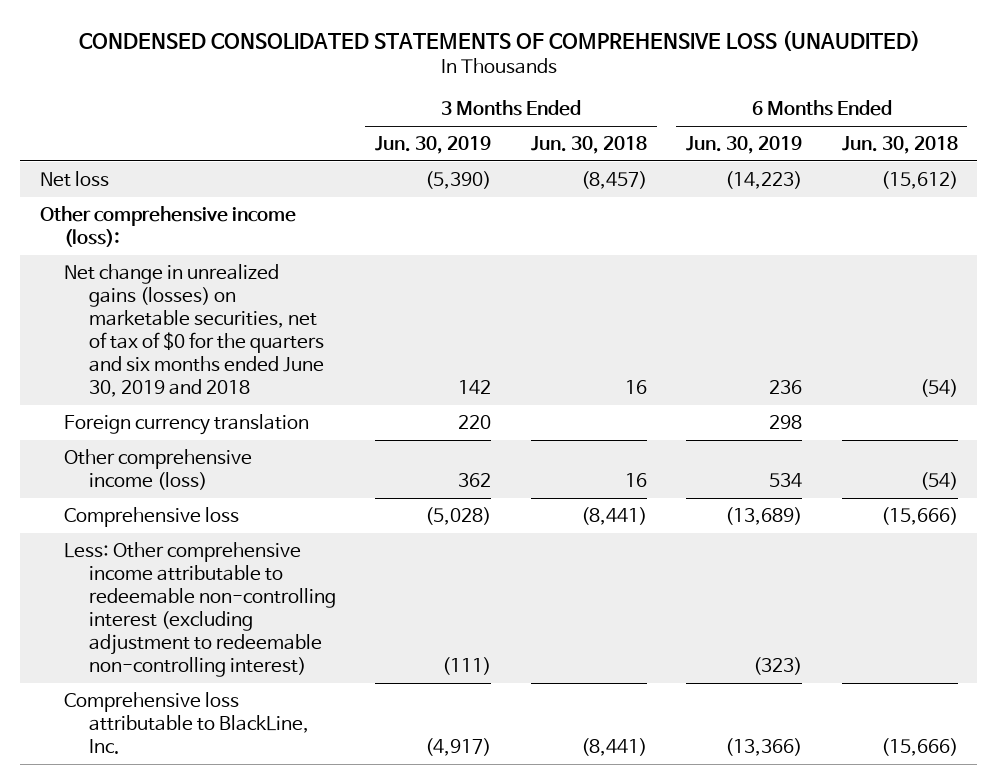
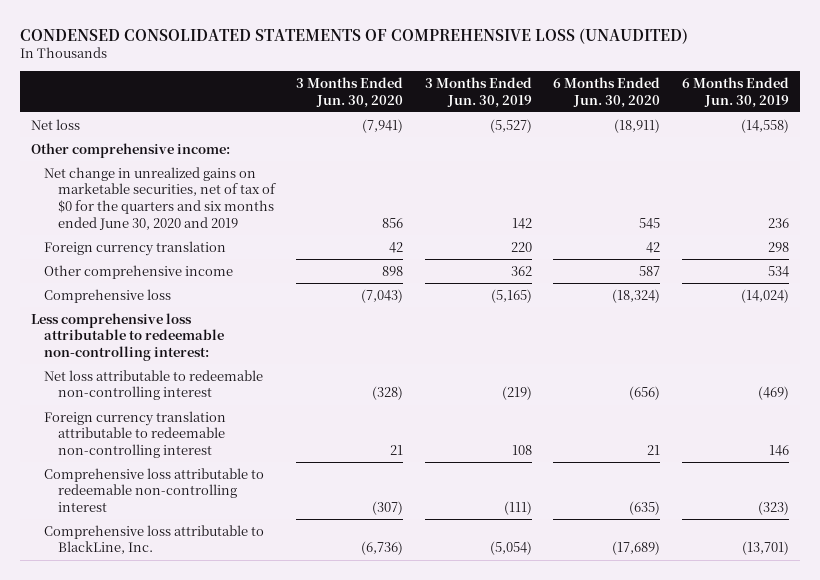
- | 3 Months Ended Jun. 30, 2019 | 3 Months Ended Jun. 30, 2018 | 6 Months Ended Jun. 30, 2019 | 6 Months Ended Jun. 30, 2018
+ | 3 Months Ended Jun. 30, 2020 | 3 Months Ended Jun. 30, 2019 | 6 Months Ended Jun. 30, 2020 | 6 Months Ended Jun. 30, 2019
- Net loss | (5,390) | (8,457) | (14,223) | (15,612)
- Other comprehensive income (loss):
- Net change in unrealized gains (losses) on marketable securities, net of tax of $0 for the quarters and six months ended June 30, 2019 and 2018 | 142 | 16 | 236 | (54)
+ Net loss | (7,941) | (5,527) | (18,911) | (14,558)
+ Other comprehensive income:
+ Net change in unrealized gains on marketable securities, net of tax of $0 for the quarters and six months ended June 30, 2020 and 2019 | 856 | 142 | 545 | 236
- Other comprehensive income (loss) | 362 | 16 | 534 | (54)
- Comprehensive loss | (5,028) | (8,441) | (13,689) | (15,666)
- Less: Other comprehensive income attributable to redeemable non-controlling interest (excluding adjustment to redeemable non-controlling interest) | (111) | | (323) |
- Comprehensive loss attributable to BlackLine, Inc. | (4,917) | (8,441) | (13,366) | (15,666)
+ Other comprehensive income | 898 | 362 | 587 | 534
+ Comprehensive loss | (7,043) | (5,165) | (18,324) | (14,024)
+ Less comprehensive loss attributable to redeemable non-controlling interest:
+ Net loss attributable to redeemable non-controlling interest | (328) | (219) | (656) | (469)
+ Foreign currency translation attributable to redeemable non-controlling interest | 21 | 108 | 21 | 146
+ Comprehensive loss attributable to redeemable non-controlling interest | (307) | (111) | (635) | (323)
+ Comprehensive loss attributable to BlackLine, Inc. | (6,736) | (5,054) | (17,689) | (13,701)

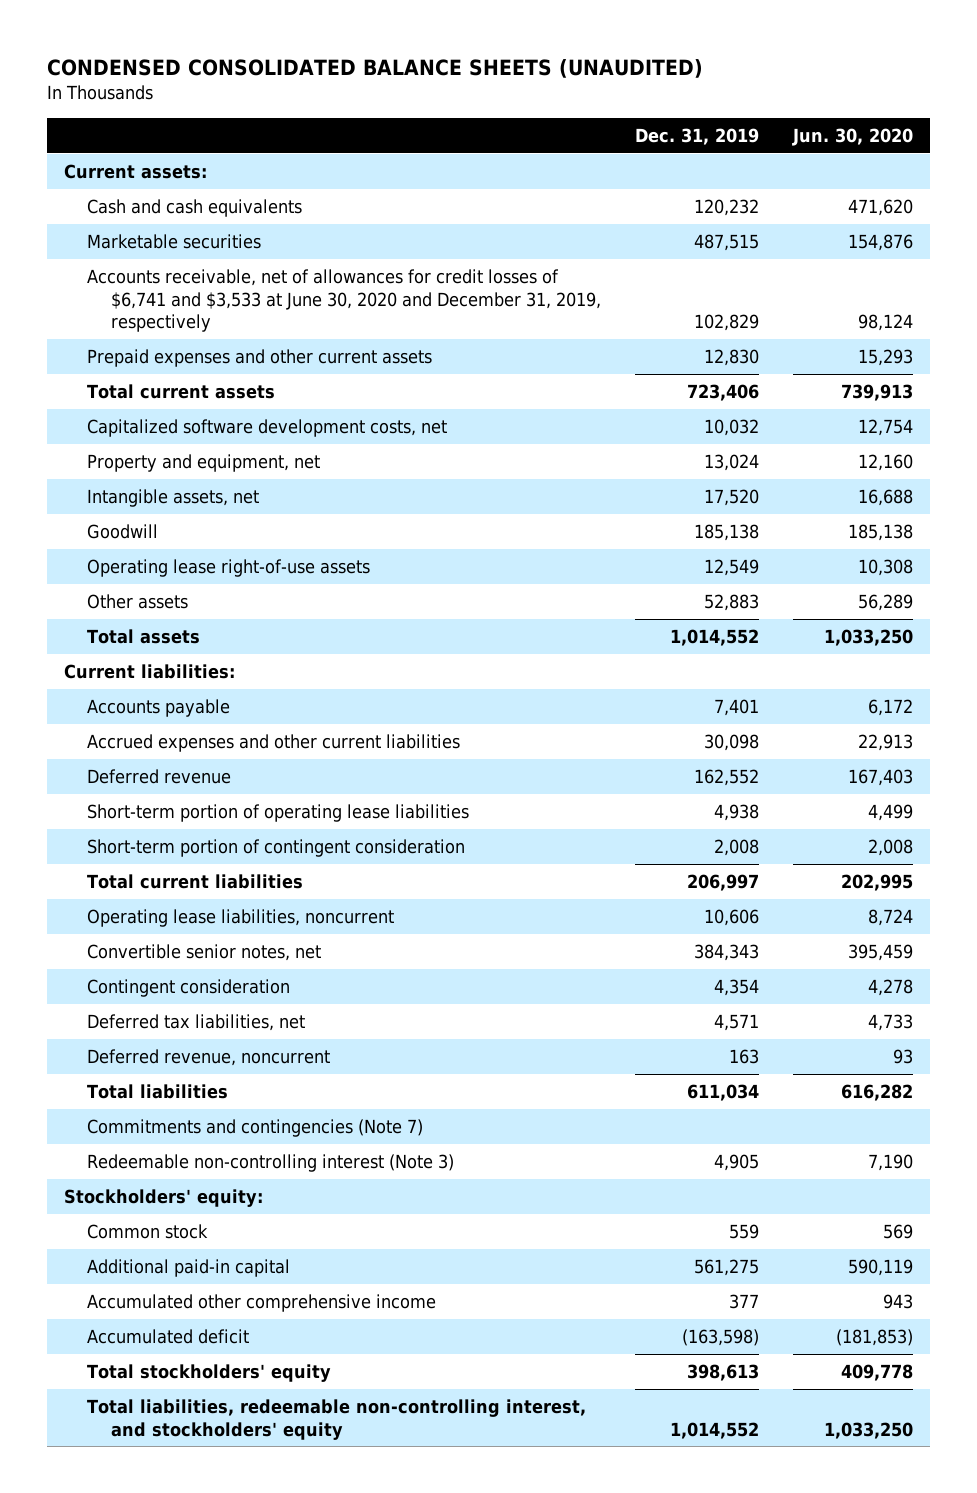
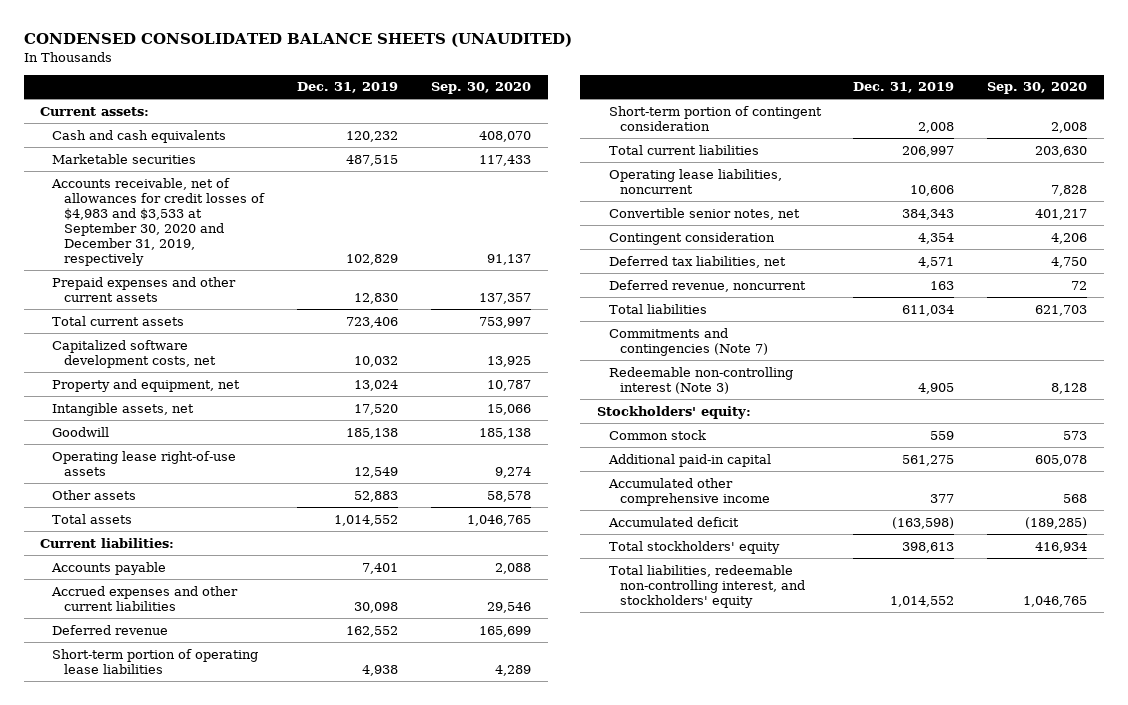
- | Dec. 31, 2019 | Jun. 30, 2020
+ | Dec. 31, 2019 | Sep. 30, 2020
- Accounts receivable, net of allowances for credit losses of $6,741 and $3,533 at June 30, 2020 and December 31, 2019, respectively | 102,829 | 98,124
+ Accounts receivable, net of allowances for credit losses of $4,983 and $3,533 at September 30, 2020 and December 31, 2019, respectively | 102,829 | 91,137

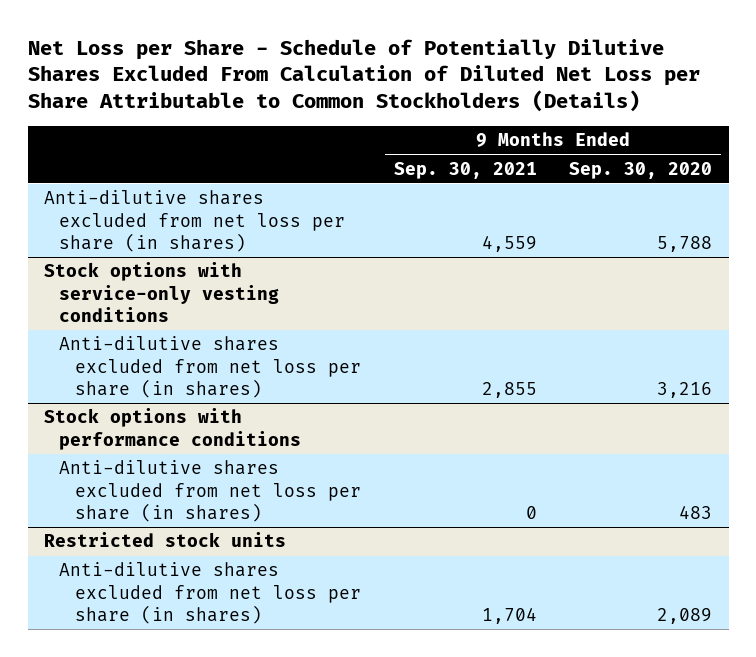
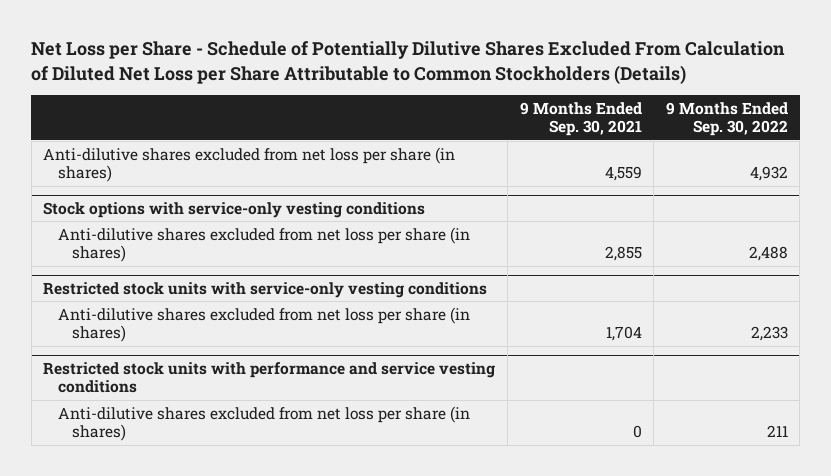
- | 9 Months Ended Sep. 30, 2021 | 9 Months Ended Sep. 30, 2020
+ | 9 Months Ended Sep. 30, 2021 | 9 Months Ended Sep. 30, 2022
- Stock options with performance conditions
- Anti-dilutive shares excluded from net loss per share (in shares) | 0 | 483
- Restricted stock units
+ Restricted stock units with service-only vesting conditions
+ Restricted stock units with performance and service vesting conditions
+ Anti-dilutive shares excluded from net loss per share (in shares) | 0 | 211

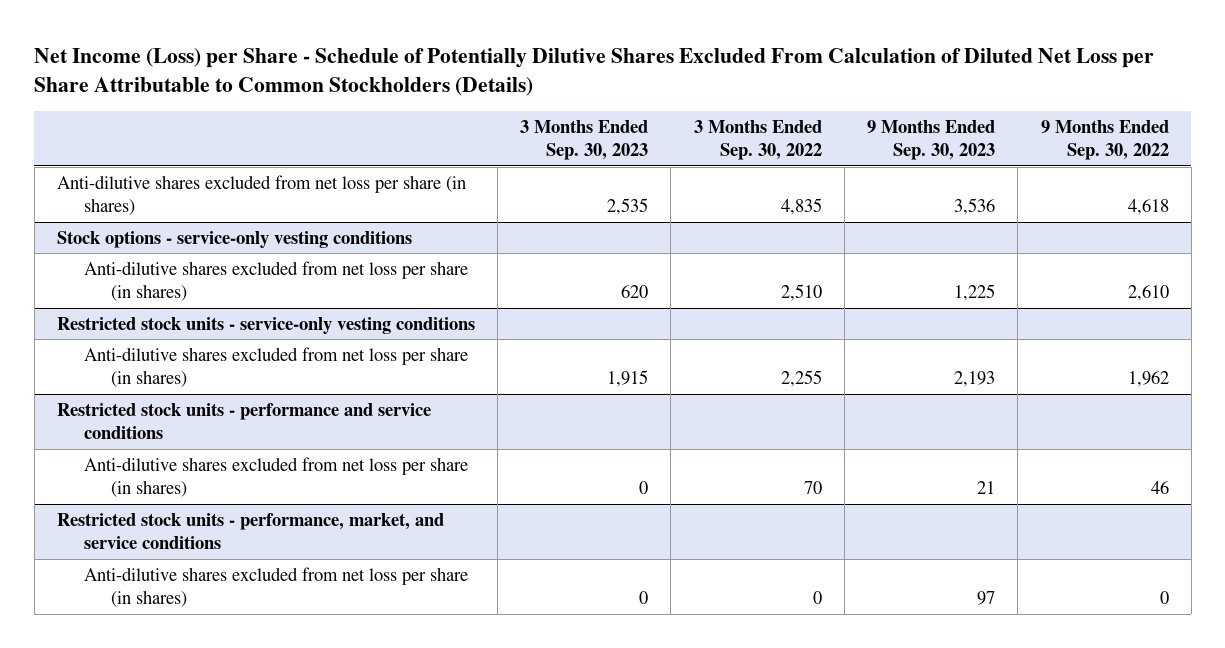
- Net Loss per Share - Schedule of Potentially Dilutive Shares Excluded From Calculation of Diluted Net Loss per Share Attributable to Common Stockholders (Details)
+ Net Income (Loss) per Share - Schedule of Potentially Dilutive Shares Excluded From Calculation of Diluted Net Loss per Share Attributable to Common Stockholders (Details)
- | 9 Months Ended Sep. 30, 2021 | 9 Months Ended Sep. 30, 2022
+ | 3 Months Ended Sep. 30, 2023 | 3 Months Ended Sep. 30, 2022 | 9 Months Ended Sep. 30, 2023 | 9 Months Ended Sep. 30, 2022
- Anti-dilutive shares excluded from net loss per share (in shares) | 4,559 | 4,932
- Stock options with service-only vesting conditions
- Anti-dilutive shares excluded from net loss per share (in shares) | 2,855 | 2,488
- Restricted stock units with service-only vesting conditions
- Anti-dilutive shares excluded from net loss per share (in shares) | 1,704 | 2,233
- Restricted stock units with performance and service vesting conditions
- Anti-dilutive shares excluded from net loss per share (in shares) | 0 | 211
+ Anti-dilutive shares excluded from net loss per share (in shares) | 2,535 | 4,835 | 3,536 | 4,618
+ Stock options - service-only vesting conditions
+ Anti-dilutive shares excluded from net loss per share (in shares) | 620 | 2,510 | 1,225 | 2,610
+ Restricted stock units - service-only vesting conditions
+ Anti-dilutive shares excluded from net loss per share (in shares) | 1,915 | 2,255 | 2,193 | 1,962
+ Restricted stock units - performance and service conditions
+ Anti-dilutive shares excluded from net loss per share (in shares) | 0 | 70 | 21 | 46
+ Restricted stock units - performance, market, and service conditions
+ Anti-dilutive shares excluded from net loss per share (in shares) | 0 | 0 | 97 | 0

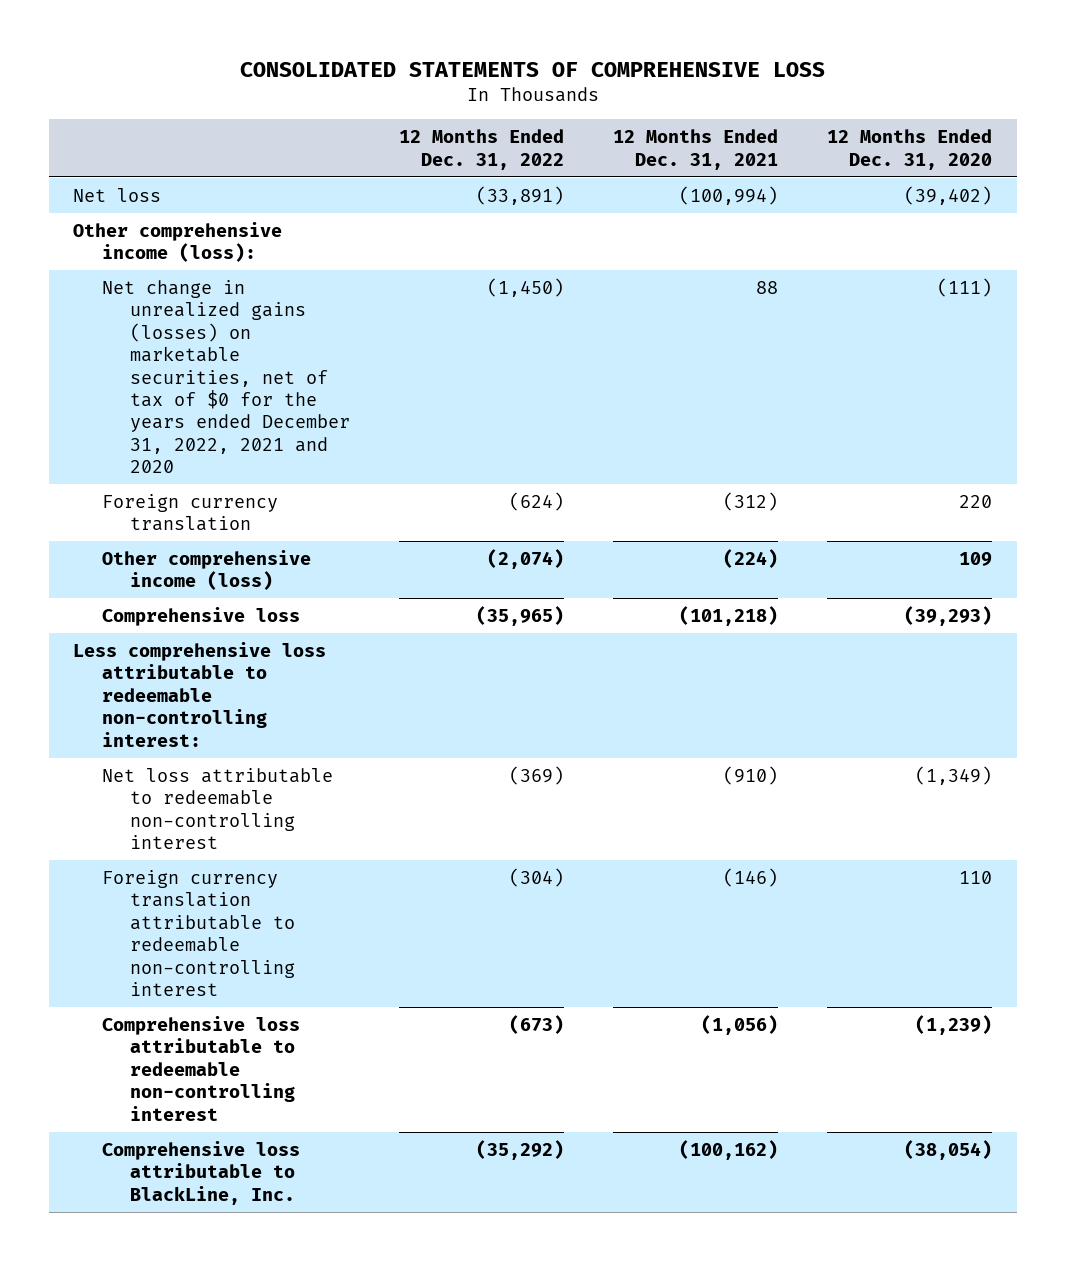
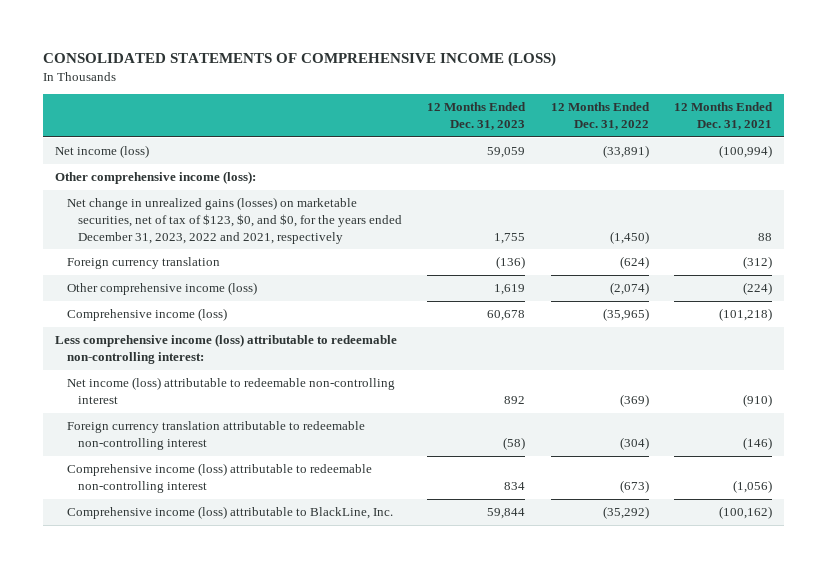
- CONSOLIDATED STATEMENTS OF COMPREHENSIVE LOSS
+ CONSOLIDATED STATEMENTS OF COMPREHENSIVE INCOME (LOSS)
- | 12 Months Ended Dec. 31, 2022 | 12 Months Ended Dec. 31, 2021 | 12 Months Ended Dec. 31, 2020
+ | 12 Months Ended Dec. 31, 2023 | 12 Months Ended Dec. 31, 2022 | 12 Months Ended Dec. 31, 2021
- Net loss | (33,891) | (100,994) | (39,402)
+ Net income (loss) | 59,059 | (33,891) | (100,994)
- Net change in unrealized gains (losses) on marketable securities, net of tax of $0 for the years ended December 31, 2022, 2021 and 2020 | (1,450) | 88 | (111)
+ Net change in unrealized gains (losses) on marketable securities, net of tax of $123, $0, and $0, for the years ended December 31, 2023, 2022 and 2021, respectively | 1,755 | (1,450) | 88
- Comprehensive loss | (35,965) | (101,218) | (39,293)
- Less comprehensive loss attributable to redeemable non-controlling interest:
- Net loss attributable to redeemable non-controlling interest | (369) | (910) | (1,349)
+ Comprehensive income (loss) | 60,678 | (35,965) | (101,218)
+ Less comprehensive income (loss) attributable to redeemable non-controlling interest:
+ Net income (loss) attributable to redeemable non-controlling interest | 892 | (369) | (910)
- Comprehensive loss attributable to redeemable non-controlling interest | (673) | (1,056) | (1,239)
- Comprehensive loss attributable to BlackLine, Inc. | (35,292) | (100,162) | (38,054)
+ Comprehensive income (loss) attributable to redeemable non-controlling interest | 834 | (673) | (1,056)
+ Comprehensive income (loss) attributable to BlackLine, Inc. | 59,844 | (35,292) | (100,162)

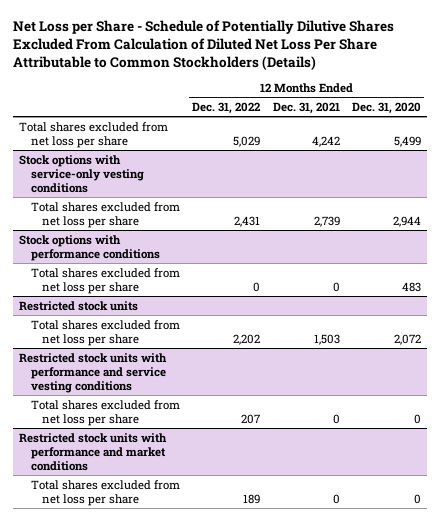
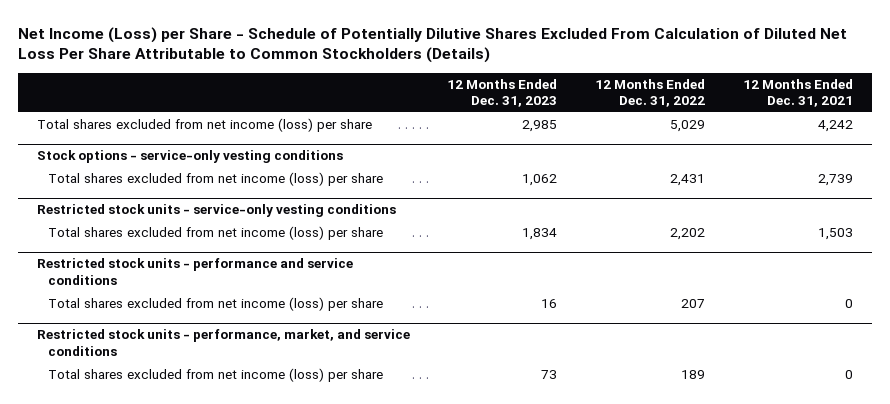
- Net Loss per Share - Schedule of Potentially Dilutive Shares Excluded From Calculation of Diluted Net Loss Per Share Attributable to Common Stockholders (Details)
+ Net Income (Loss) per Share - Schedule of Potentially Dilutive Shares Excluded From Calculation of Diluted Net Loss Per Share Attributable to Common Stockholders (Details)
- | 12 Months Ended Dec. 31, 2022 | 12 Months Ended Dec. 31, 2021 | 12 Months Ended Dec. 31, 2020
+ | 12 Months Ended Dec. 31, 2023 | 12 Months Ended Dec. 31, 2022 | 12 Months Ended Dec. 31, 2021
- Total shares excluded from net loss per share | 5,029 | 4,242 | 5,499
- Stock options with service-only vesting conditions
- Total shares excluded from net loss per share | 2,431 | 2,739 | 2,944
- Stock options with performance conditions
- Total shares excluded from net loss per share | 0 | 0 | 483
- Restricted stock units
- Total shares excluded from net loss per share | 2,202 | 1,503 | 2,072
- Restricted stock units with performance and service vesting conditions
- Total shares excluded from net loss per share | 207 | 0 | 0
- Restricted stock units with performance and market conditions
- Total shares excluded from net loss per share | 189 | 0 | 0
+ Total shares excluded from net income (loss) per share | 2,985 | 5,029 | 4,242
+ Stock options - service-only vesting conditions
+ Total shares excluded from net income (loss) per share | 1,062 | 2,431 | 2,739
+ Restricted stock units - service-only vesting conditions
+ Total shares excluded from net income (loss) per share | 1,834 | 2,202 | 1,503
+ Restricted stock units - performance and service conditions
+ Total shares excluded from net income (loss) per share | 16 | 207 | 0
+ Restricted stock units - performance, market, and service conditions
+ Total shares excluded from net income (loss) per share | 73 | 189 | 0

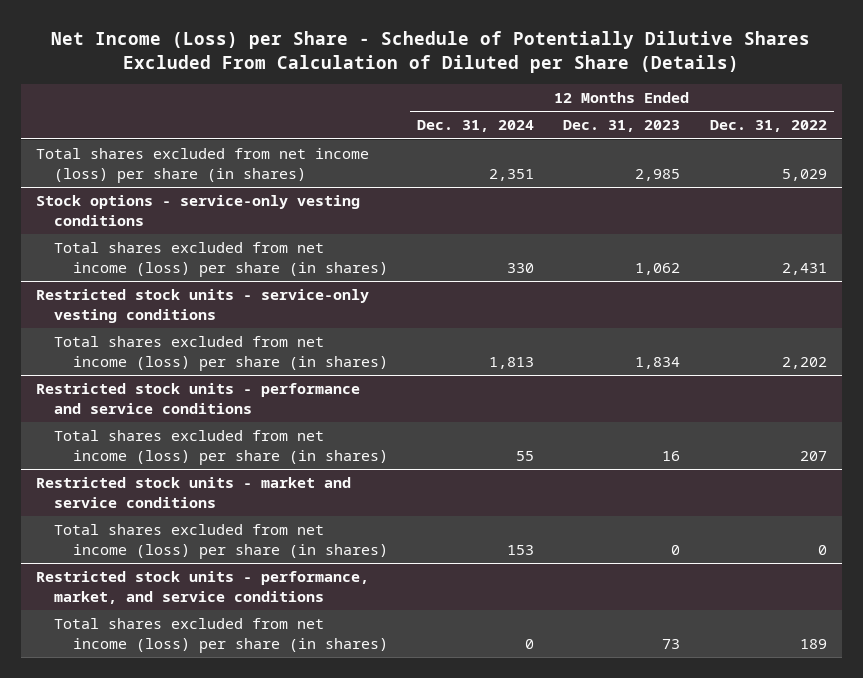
- Net Income (Loss) per Share - Schedule of Potentially Dilutive Shares Excluded From Calculation of Diluted Net Loss Per Share Attributable to Common Stockholders (Details)
+ Net Income (Loss) per Share - Schedule of Potentially Dilutive Shares Excluded From Calculation of Diluted per Share (Details)
- | 12 Months Ended Dec. 31, 2023 | 12 Months Ended Dec. 31, 2022 | 12 Months Ended Dec. 31, 2021
+ | 12 Months Ended Dec. 31, 2024 | 12 Months Ended Dec. 31, 2023 | 12 Months Ended Dec. 31, 2022
- Total shares excluded from net income (loss) per share | 2,985 | 5,029 | 4,242
+ Total shares excluded from net income (loss) per share (in shares) | 2,351 | 2,985 | 5,029
@ Stock options - service-only vesting conditions
- Total shares excluded from net income (loss) per share | 1,062 | 2,431 | 2,739
+ Total shares excluded from net income (loss) per share (in shares) | 330 | 1,062 | 2,431
@ Restricted stock units - service-only vesting conditions
- Total shares excluded from net income (loss) per share | 1,834 | 2,202 | 1,503
+ Total shares excluded from net income (loss) per share (in shares) | 1,813 | 1,834 | 2,202
@ Restricted stock units - performance and service conditions
- Total shares excluded from net income (loss) per share | 16 | 207 | 0
+ Total shares excluded from net income (loss) per share (in shares) | 55 | 16 | 207
+ Restricted stock units - market and service conditions
+ Total shares excluded from net income (loss) per share (in shares) | 153 | 0 | 0
@ Restricted stock units - performance, market, and service conditions
- Total shares excluded from net income (loss) per share | 73 | 189 | 0
+ Total shares excluded from net income (loss) per share (in shares) | 0 | 73 | 189

